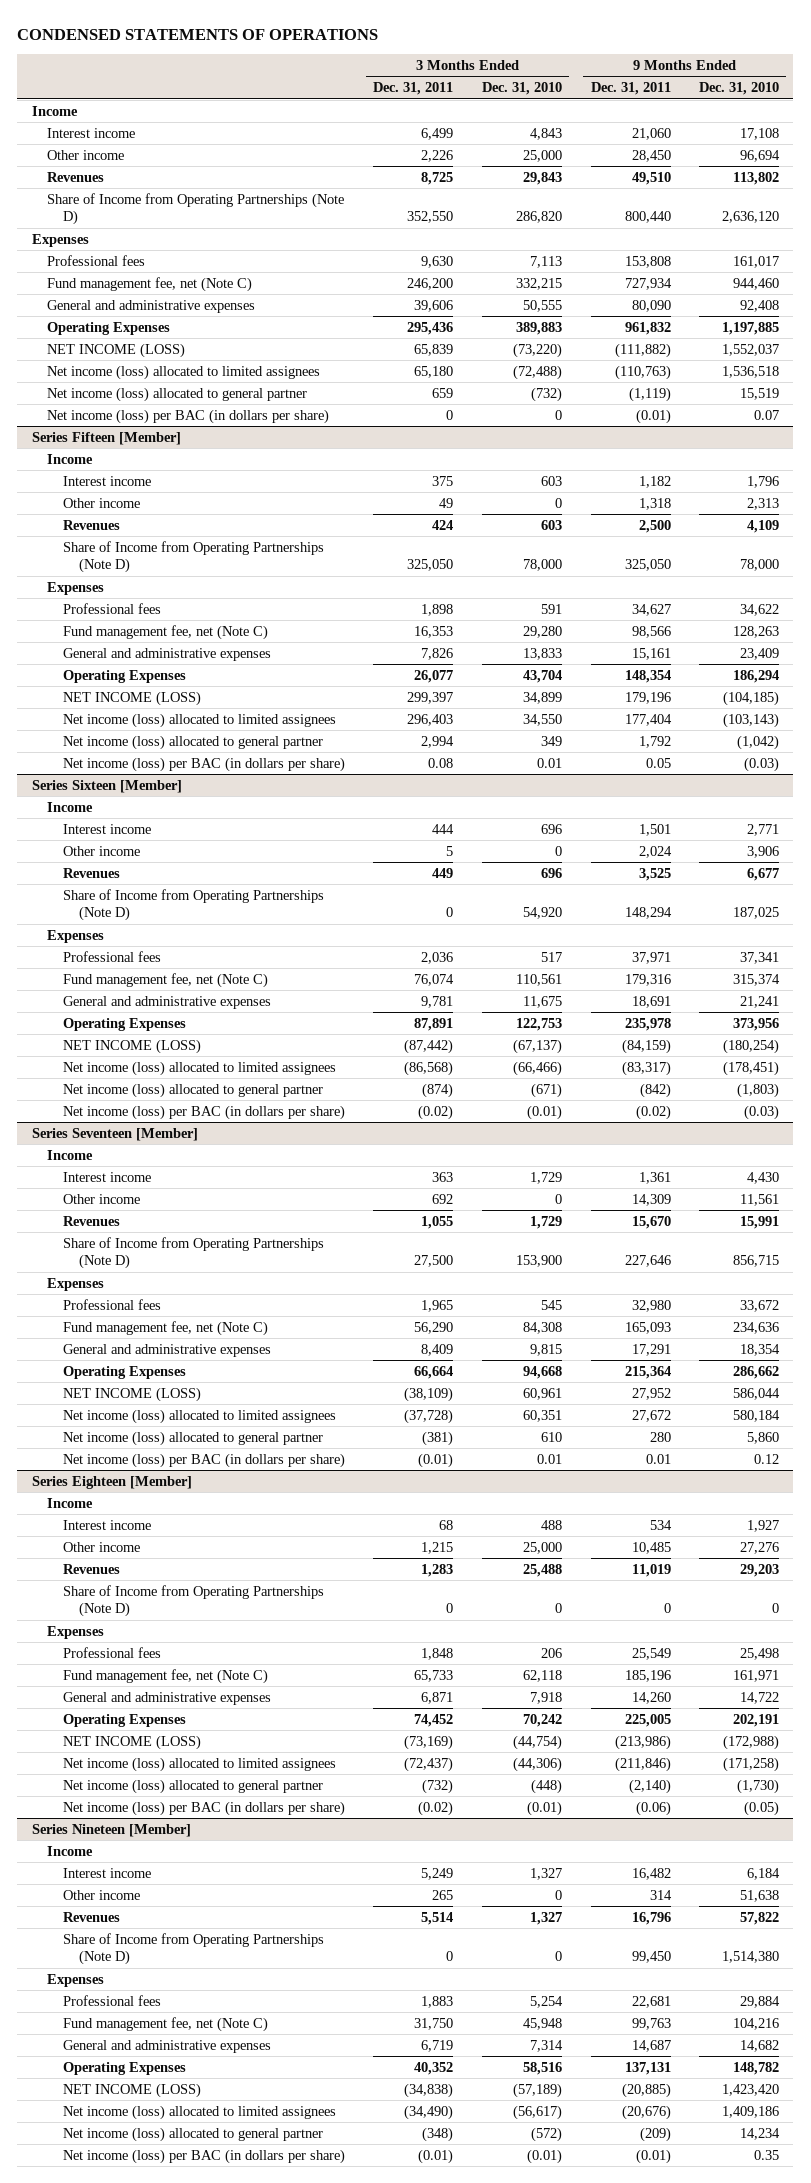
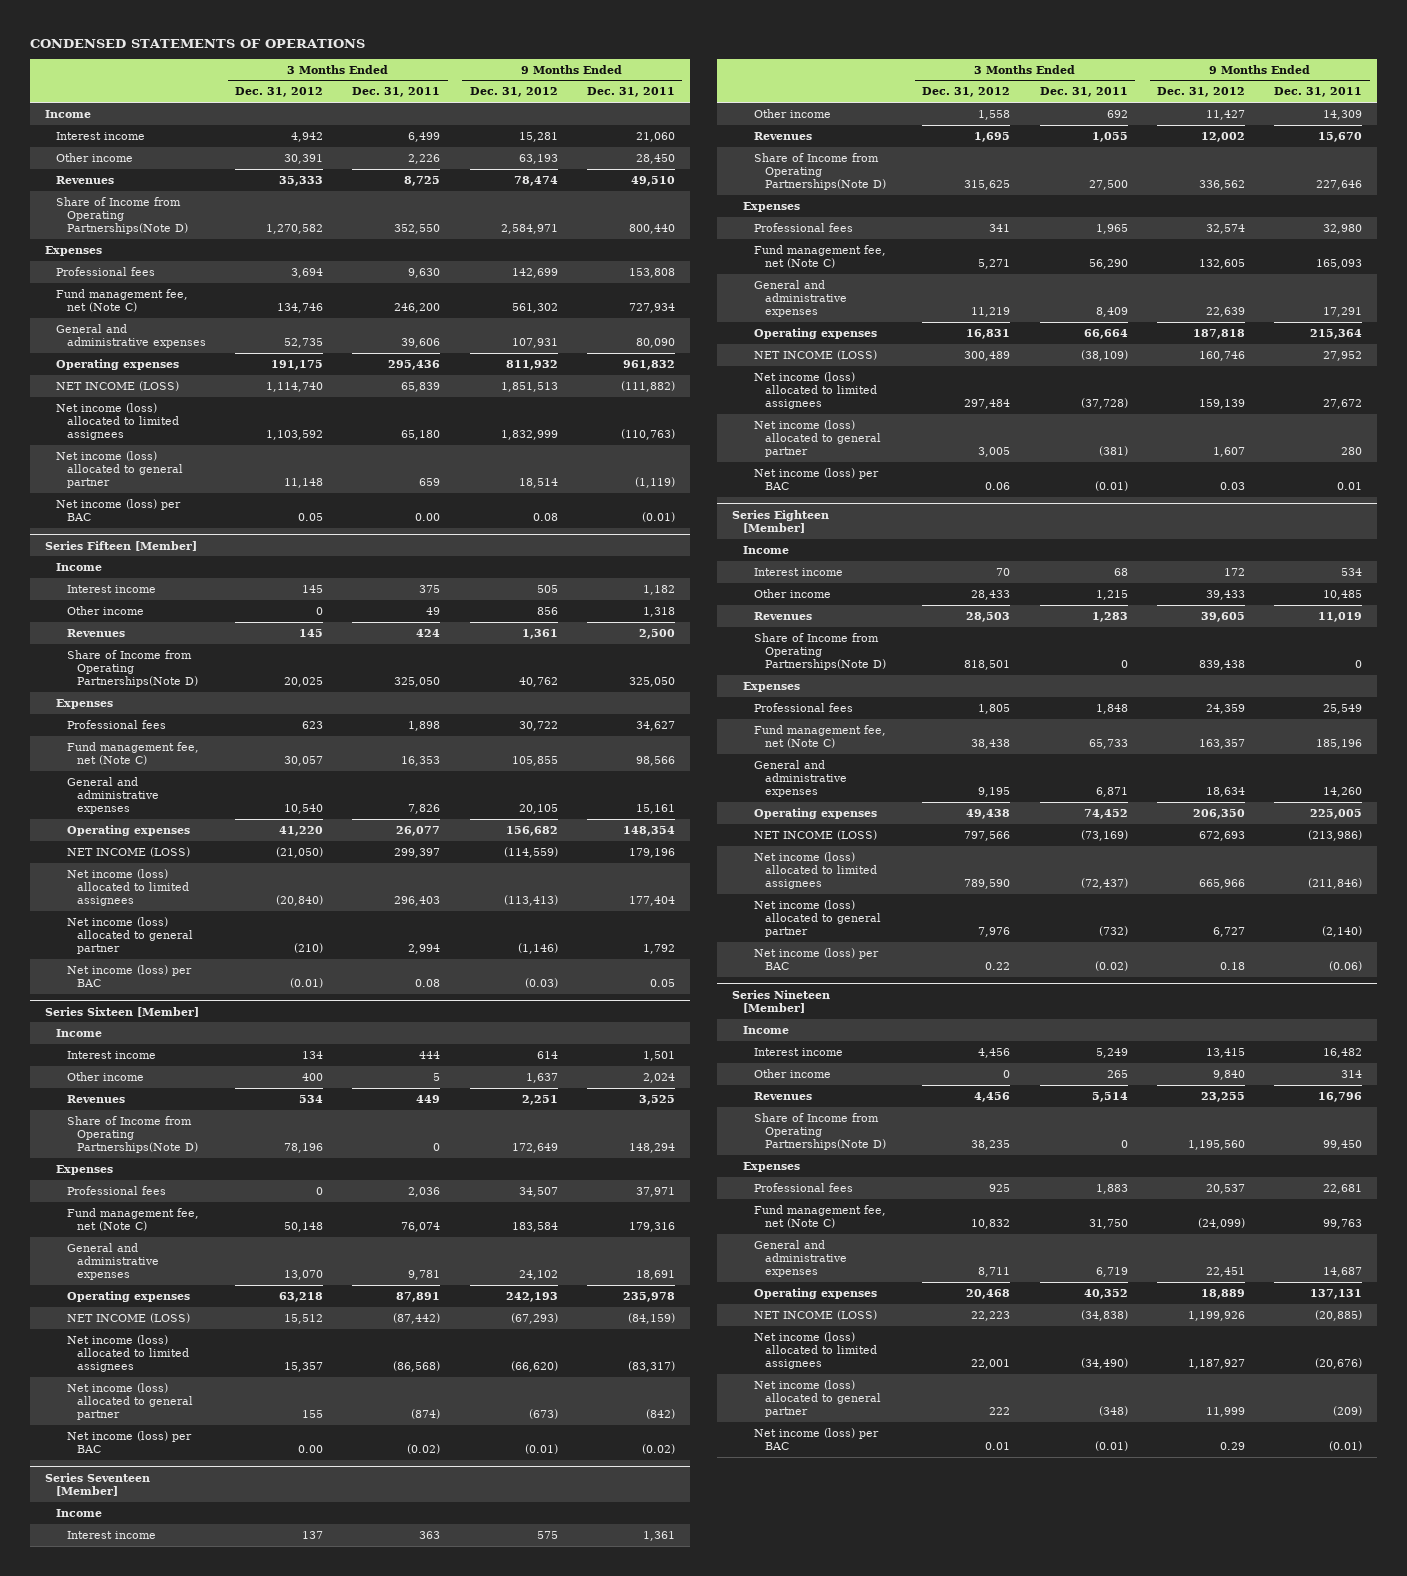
- | 3 Months Ended Dec. 31, 2011 | 3 Months Ended Dec. 31, 2010 | 9 Months Ended Dec. 31, 2011 | 9 Months Ended Dec. 31, 2010
+ | 3 Months Ended Dec. 31, 2012 | 3 Months Ended Dec. 31, 2011 | 9 Months Ended Dec. 31, 2012 | 9 Months Ended Dec. 31, 2011
- Share of Income from Operating Partnerships (Note D) | 352,550 | 286,820 | 800,440 | 2,636,120
+ Share of Income from Operating Partnerships(Note D) | 1,270,582 | 352,550 | 2,584,971 | 800,440
- Operating Expenses | 295,436 | 389,883 | 961,832 | 1,197,885
+ Operating expenses | 191,175 | 295,436 | 811,932 | 961,832
- Net income (loss) per BAC (in dollars per share) | 0 | 0 | (0.01) | 0.07
+ Net income (loss) per BAC | 0.05 | 0.00 | 0.08 | (0.01)
@ Series Fifteen [Member]
- Share of Income from Operating Partnerships (Note D) | 325,050 | 78,000 | 325,050 | 78,000
+ Share of Income from Operating Partnerships(Note D) | 20,025 | 325,050 | 40,762 | 325,050
- Operating Expenses | 26,077 | 43,704 | 148,354 | 186,294
+ Operating expenses | 41,220 | 26,077 | 156,682 | 148,354
- Net income (loss) per BAC (in dollars per share) | 0.08 | 0.01 | 0.05 | (0.03)
+ Net income (loss) per BAC | (0.01) | 0.08 | (0.03) | 0.05
@ Series Sixteen [Member]
- Share of Income from Operating Partnerships (Note D) | 0 | 54,920 | 148,294 | 187,025
+ Share of Income from Operating Partnerships(Note D) | 78,196 | 0 | 172,649 | 148,294
- Operating Expenses | 87,891 | 122,753 | 235,978 | 373,956
+ Operating expenses | 63,218 | 87,891 | 242,193 | 235,978
- Net income (loss) per BAC (in dollars per share) | (0.02) | (0.01) | (0.02) | (0.03)
+ Net income (loss) per BAC | 0.00 | (0.02) | (0.01) | (0.02)
@ Series Seventeen [Member]
- Share of Income from Operating Partnerships (Note D) | 27,500 | 153,900 | 227,646 | 856,715
+ Share of Income from Operating Partnerships(Note D) | 315,625 | 27,500 | 336,562 | 227,646
- Operating Expenses | 66,664 | 94,668 | 215,364 | 286,662
+ Operating expenses | 16,831 | 66,664 | 187,818 | 215,364
- Net income (loss) per BAC (in dollars per share) | (0.01) | 0.01 | 0.01 | 0.12
+ Net income (loss) per BAC | 0.06 | (0.01) | 0.03 | 0.01
@ Series Eighteen [Member]
- Share of Income from Operating Partnerships (Note D) | 0 | 0 | 0 | 0
+ Share of Income from Operating Partnerships(Note D) | 818,501 | 0 | 839,438 | 0
- Operating Expenses | 74,452 | 70,242 | 225,005 | 202,191
+ Operating expenses | 49,438 | 74,452 | 206,350 | 225,005
- Net income (loss) per BAC (in dollars per share) | (0.02) | (0.01) | (0.06) | (0.05)
+ Net income (loss) per BAC | 0.22 | (0.02) | 0.18 | (0.06)
@ Series Nineteen [Member]
- Share of Income from Operating Partnerships (Note D) | 0 | 0 | 99,450 | 1,514,380
+ Share of Income from Operating Partnerships(Note D) | 38,235 | 0 | 1,195,560 | 99,450
- Operating Expenses | 40,352 | 58,516 | 137,131 | 148,782
+ Operating expenses | 20,468 | 40,352 | 18,889 | 137,131
- Net income (loss) per BAC (in dollars per share) | (0.01) | (0.01) | (0.01) | 0.35
+ Net income (loss) per BAC | 0.01 | (0.01) | 0.29 | (0.01)

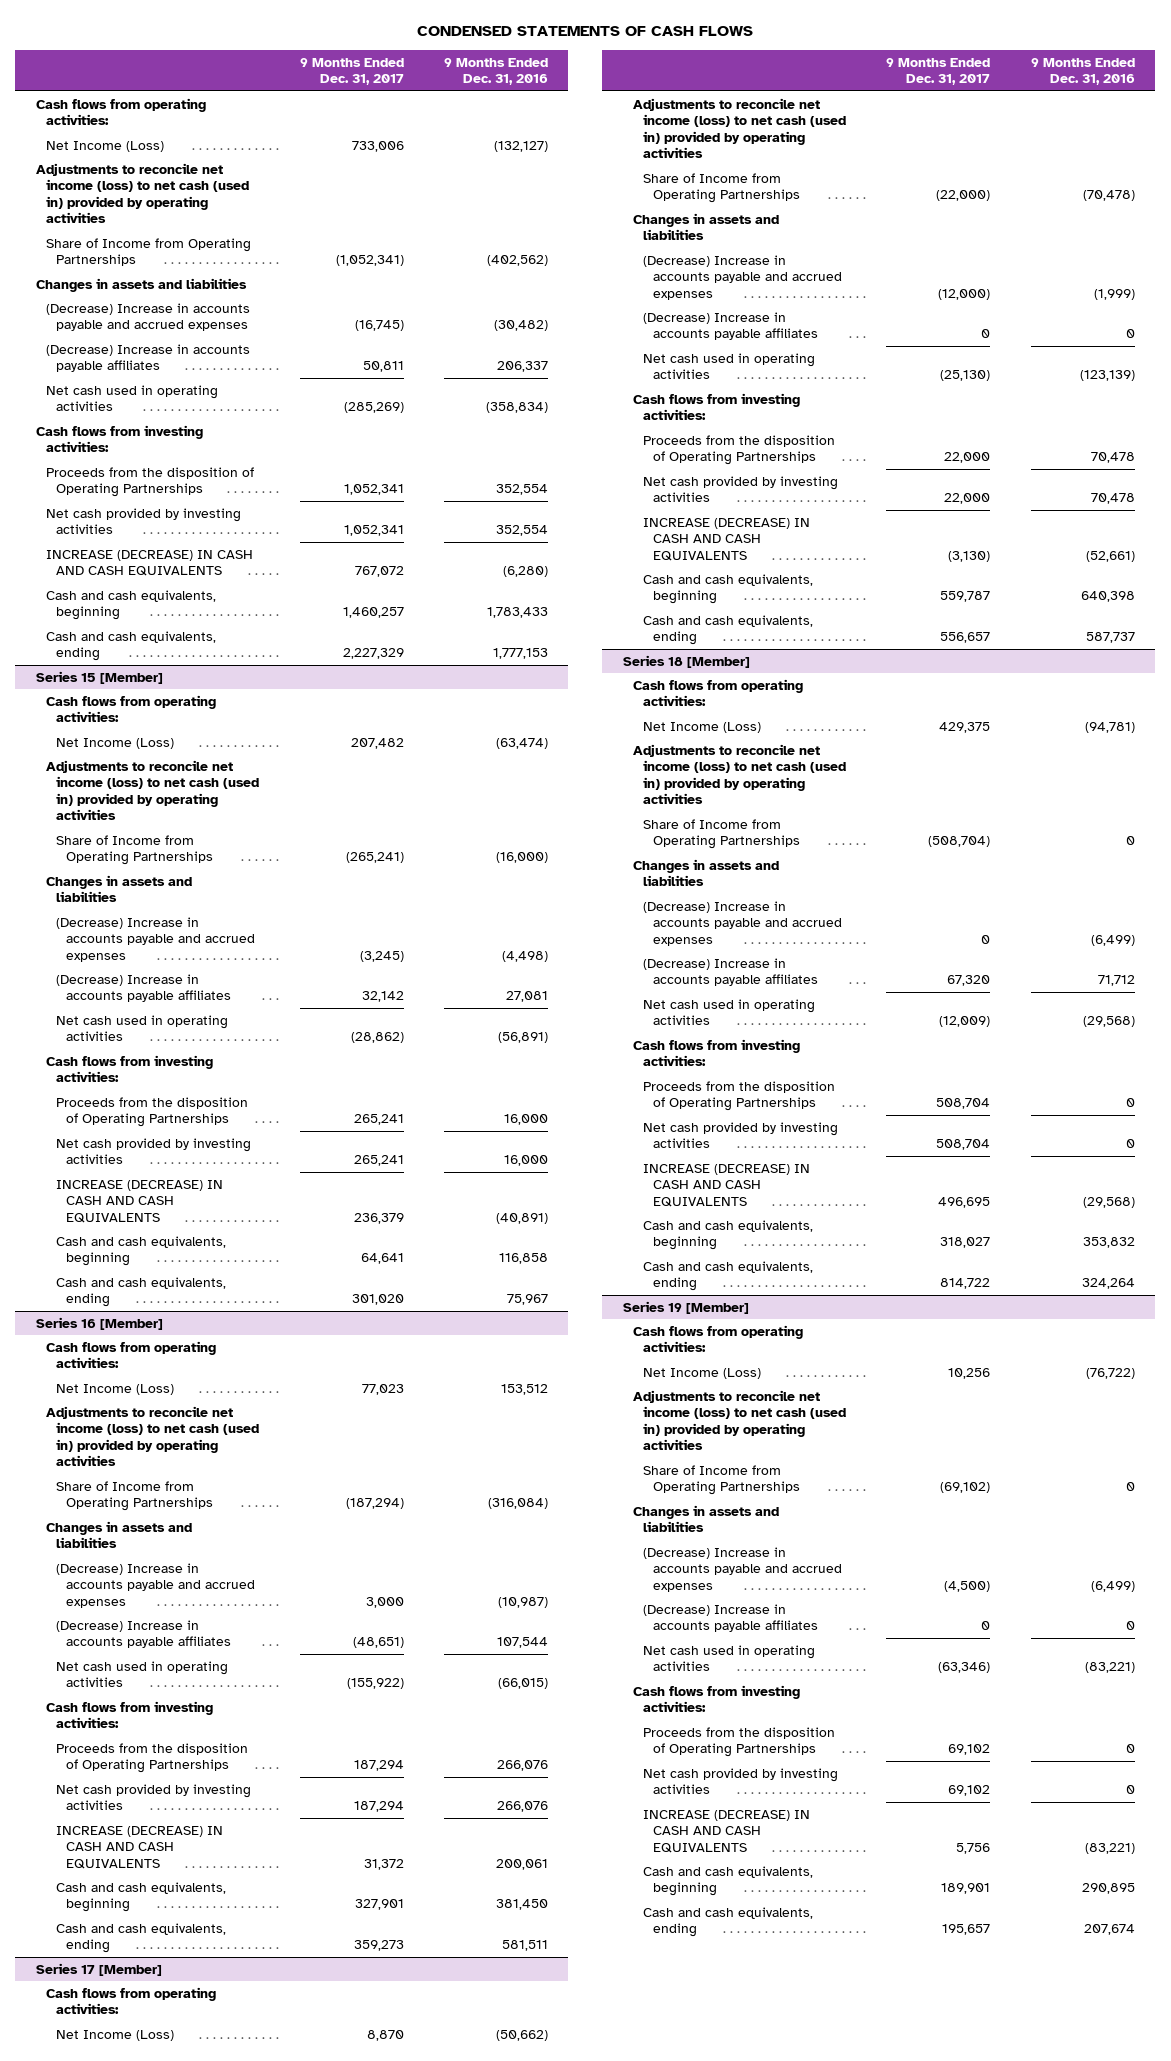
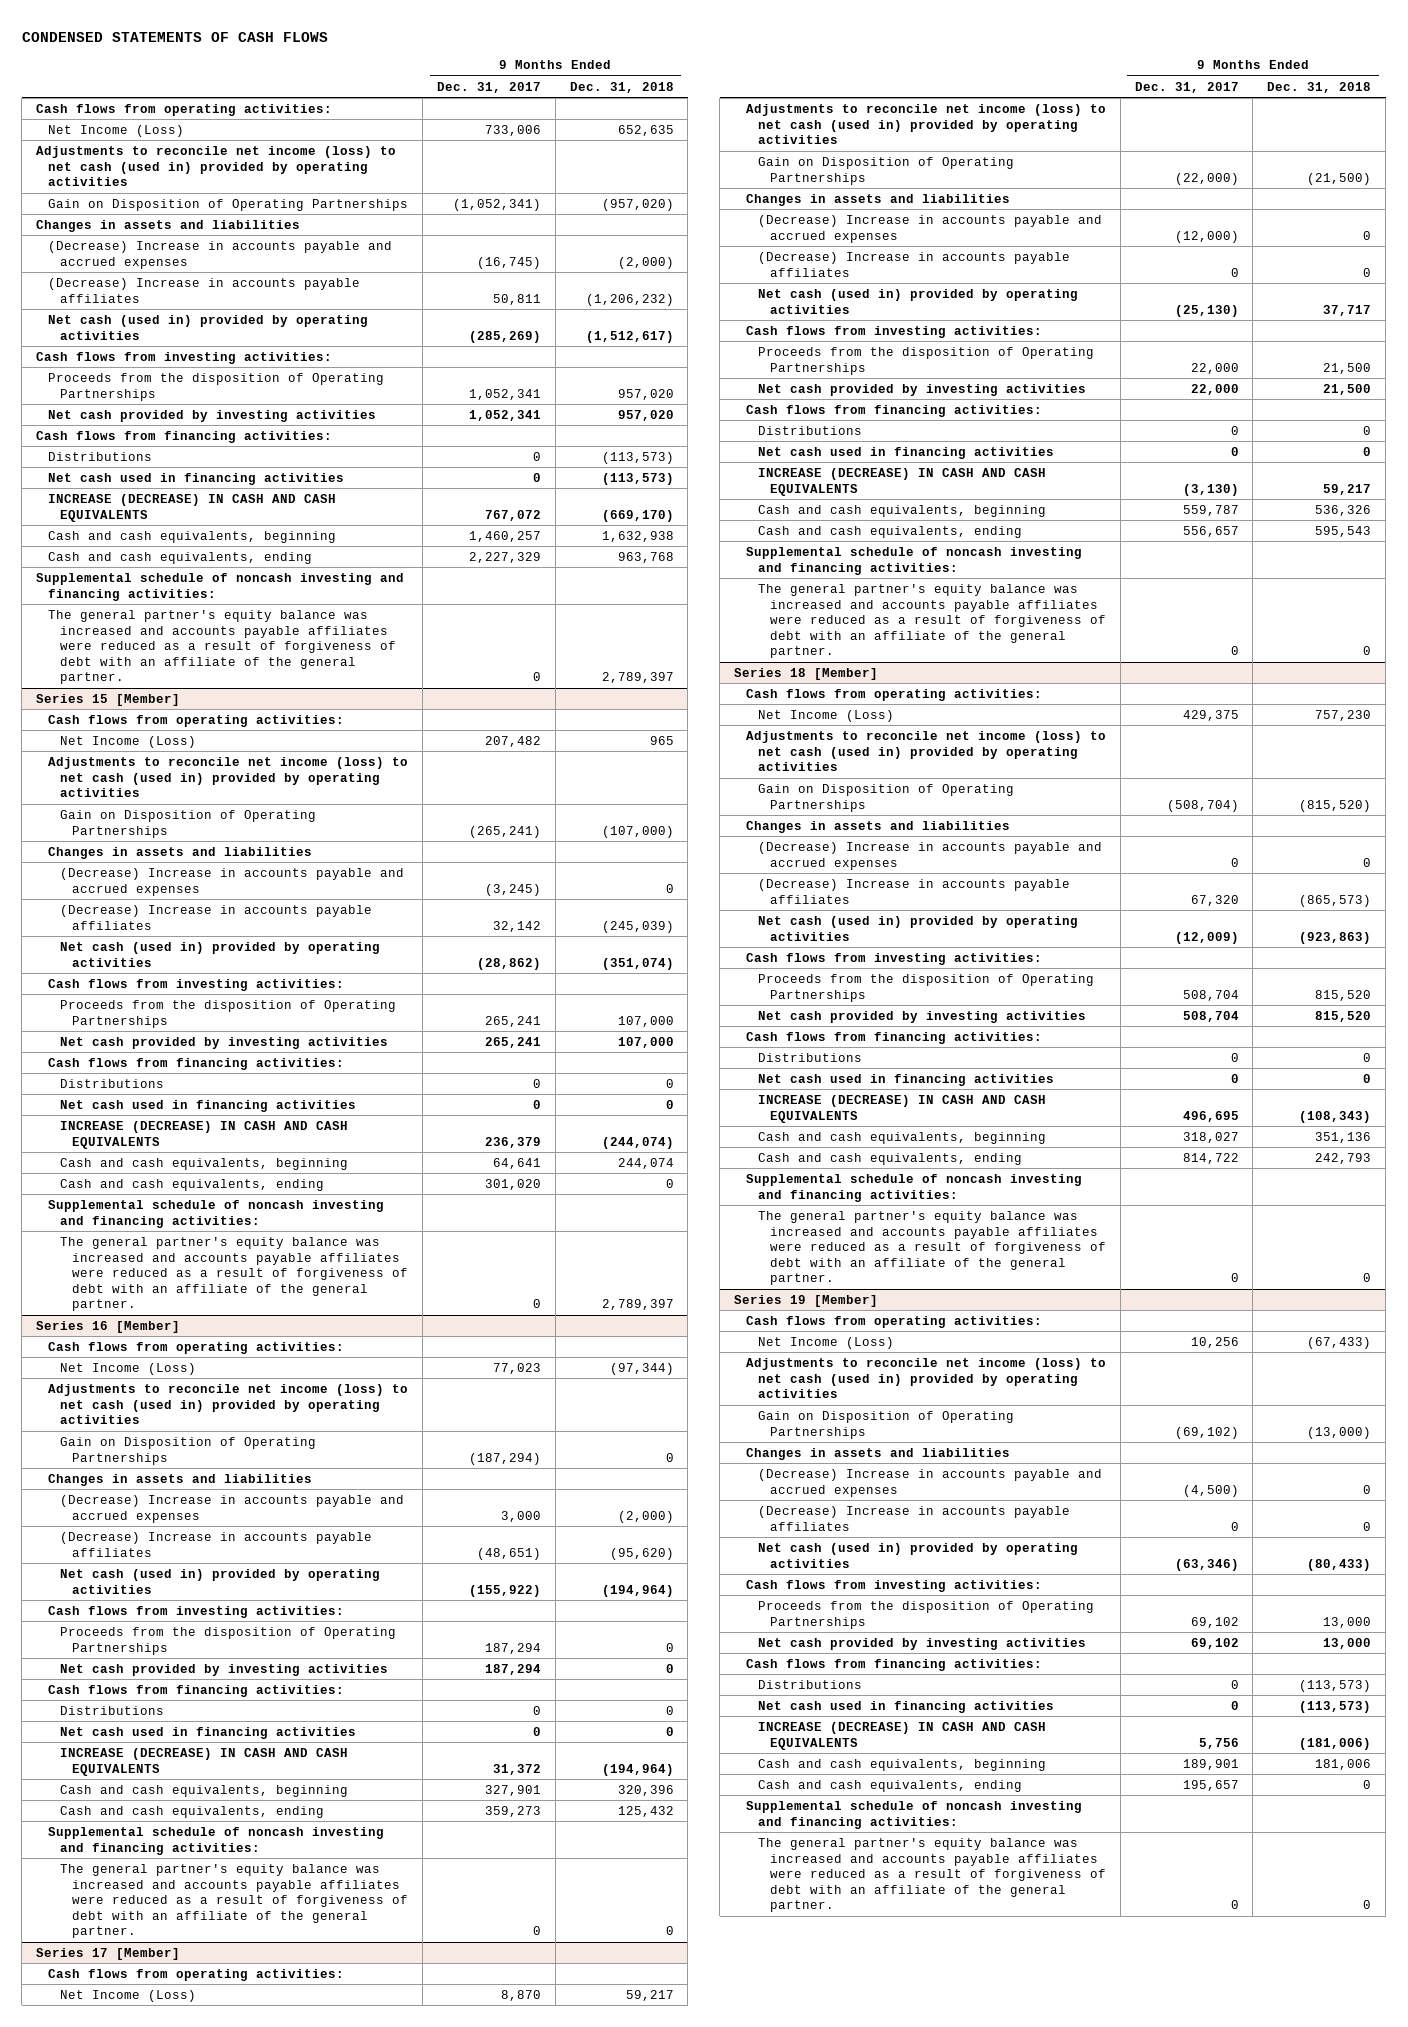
- | 9 Months Ended Dec. 31, 2017 | 9 Months Ended Dec. 31, 2016
+ | 9 Months Ended Dec. 31, 2017 | 9 Months Ended Dec. 31, 2018
- Share of Income from Operating Partnerships | (1,052,341) | (402,562)
+ Gain on Disposition of Operating Partnerships | (1,052,341) | (957,020)
- Net cash used in operating activities | (285,269) | (358,834)
+ Net cash (used in) provided by operating activities | (285,269) | (1,512,617)
+ Cash flows from financing activities:
+ Distributions | 0 | (113,573)
+ Net cash used in financing activities | 0 | (113,573)
+ Supplemental schedule of noncash investing and financing activities:
+ The general partner's equity balance was increased and accounts payable affiliates were reduced as a result of forgiveness of debt with an affiliate of the general partner. | 0 | 2,789,397
@ Series 15 [Member]
- Share of Income from Operating Partnerships | (265,241) | (16,000)
+ Gain on Disposition of Operating Partnerships | (265,241) | (107,000)
- Net cash used in operating activities | (28,862) | (56,891)
+ Net cash (used in) provided by operating activities | (28,862) | (351,074)
+ Cash flows from financing activities:
+ Distributions | 0 | 0
+ Net cash used in financing activities | 0 | 0
+ Supplemental schedule of noncash investing and financing activities:
+ The general partner's equity balance was increased and accounts payable affiliates were reduced as a result of forgiveness of debt with an affiliate of the general partner. | 0 | 2,789,397
@ Series 16 [Member]
- Share of Income from Operating Partnerships | (187,294) | (316,084)
+ Gain on Disposition of Operating Partnerships | (187,294) | 0
- Net cash used in operating activities | (155,922) | (66,015)
+ Net cash (used in) provided by operating activities | (155,922) | (194,964)
+ Cash flows from financing activities:
+ Distributions | 0 | 0
+ Net cash used in financing activities | 0 | 0
+ Supplemental schedule of noncash investing and financing activities:
+ The general partner's equity balance was increased and accounts payable affiliates were reduced as a result of forgiveness of debt with an affiliate of the general partner. | 0 | 0
@ Series 17 [Member]
- Share of Income from Operating Partnerships | (22,000) | (70,478)
+ Gain on Disposition of Operating Partnerships | (22,000) | (21,500)
- Net cash used in operating activities | (25,130) | (123,139)
+ Net cash (used in) provided by operating activities | (25,130) | 37,717
+ Cash flows from financing activities:
+ Distributions | 0 | 0
+ Net cash used in financing activities | 0 | 0
+ Supplemental schedule of noncash investing and financing activities:
+ The general partner's equity balance was increased and accounts payable affiliates were reduced as a result of forgiveness of debt with an affiliate of the general partner. | 0 | 0
@ Series 18 [Member]
- Share of Income from Operating Partnerships | (508,704) | 0
+ Gain on Disposition of Operating Partnerships | (508,704) | (815,520)
- Net cash used in operating activities | (12,009) | (29,568)
+ Net cash (used in) provided by operating activities | (12,009) | (923,863)
+ Cash flows from financing activities:
+ Distributions | 0 | 0
+ Net cash used in financing activities | 0 | 0
+ Supplemental schedule of noncash investing and financing activities:
+ The general partner's equity balance was increased and accounts payable affiliates were reduced as a result of forgiveness of debt with an affiliate of the general partner. | 0 | 0
@ Series 19 [Member]
- Share of Income from Operating Partnerships | (69,102) | 0
+ Gain on Disposition of Operating Partnerships | (69,102) | (13,000)
- Net cash used in operating activities | (63,346) | (83,221)
+ Net cash (used in) provided by operating activities | (63,346) | (80,433)
+ Cash flows from financing activities:
+ Distributions | 0 | (113,573)
+ Net cash used in financing activities | 0 | (113,573)
+ Supplemental schedule of noncash investing and financing activities:
+ The general partner's equity balance was increased and accounts payable affiliates were reduced as a result of forgiveness of debt with an affiliate of the general partner. | 0 | 0

